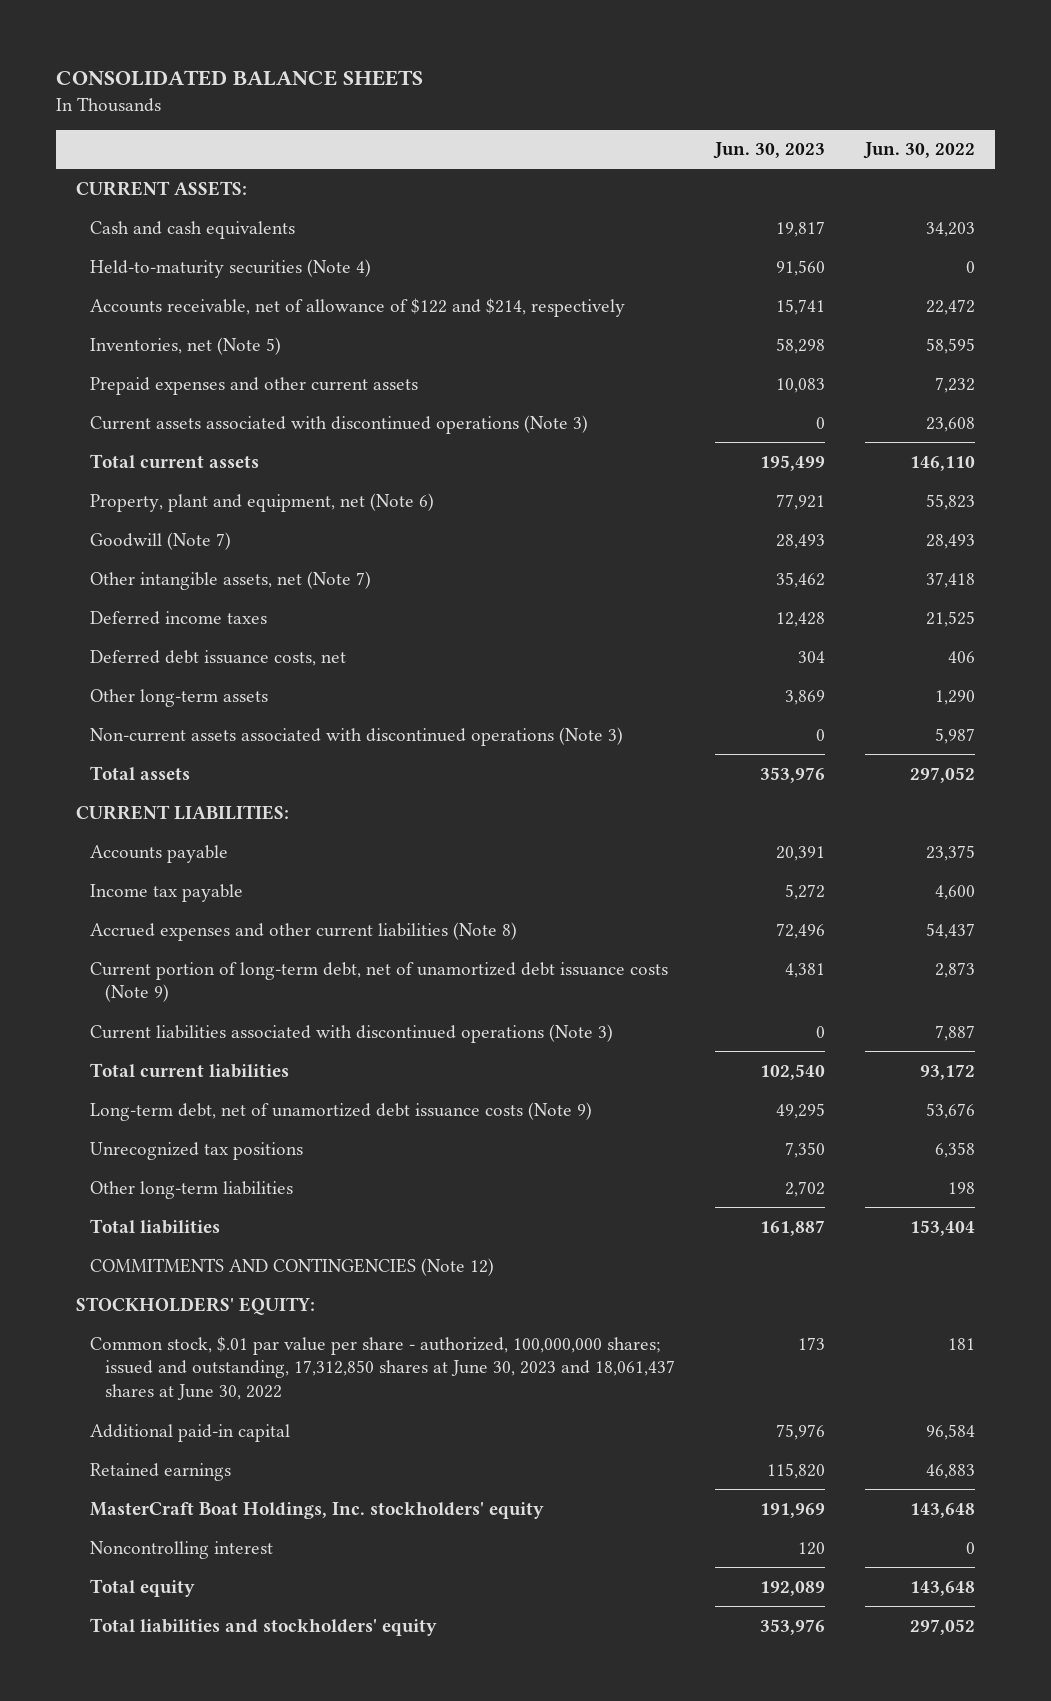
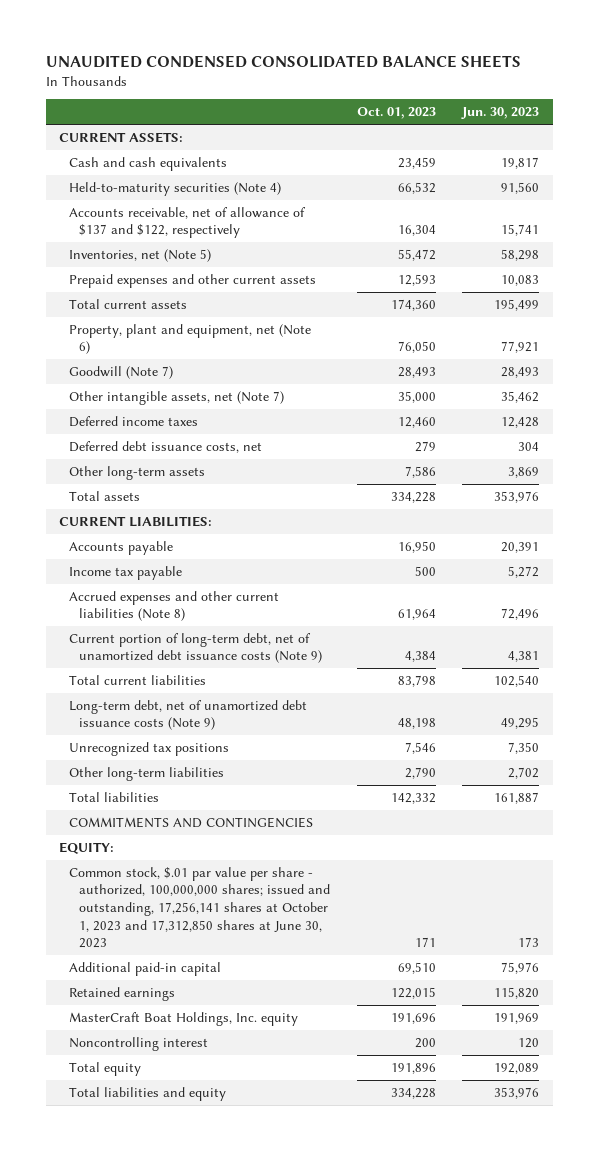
- CONSOLIDATED BALANCE SHEETS
+ UNAUDITED CONDENSED CONSOLIDATED BALANCE SHEETS
- | Jun. 30, 2023 | Jun. 30, 2022
+ | Oct. 01, 2023 | Jun. 30, 2023
- Accounts receivable, net of allowance of $122 and $214, respectively | 15,741 | 22,472
+ Accounts receivable, net of allowance of $137 and $122, respectively | 16,304 | 15,741
- Current assets associated with discontinued operations (Note 3) | 0 | 23,608
- Non-current assets associated with discontinued operations (Note 3) | 0 | 5,987
- Current liabilities associated with discontinued operations (Note 3) | 0 | 7,887
- COMMITMENTS AND CONTINGENCIES (Note 12)
- STOCKHOLDERS' EQUITY:
- Common stock, $.01 par value per share - authorized, 100,000,000 shares; issued and outstanding, 17,312,850 shares at June 30, 2023 and 18,061,437 shares at June 30, 2022 | 173 | 181
+ COMMITMENTS AND CONTINGENCIES
+ EQUITY:
+ Common stock, $.01 par value per share - authorized, 100,000,000 shares; issued and outstanding, 17,256,141 shares at October 1, 2023 and 17,312,850 shares at June 30, 2023 | 171 | 173
- MasterCraft Boat Holdings, Inc. stockholders' equity | 191,969 | 143,648
+ MasterCraft Boat Holdings, Inc. equity | 191,696 | 191,969
- Total liabilities and stockholders' equity | 353,976 | 297,052
+ Total liabilities and equity | 334,228 | 353,976

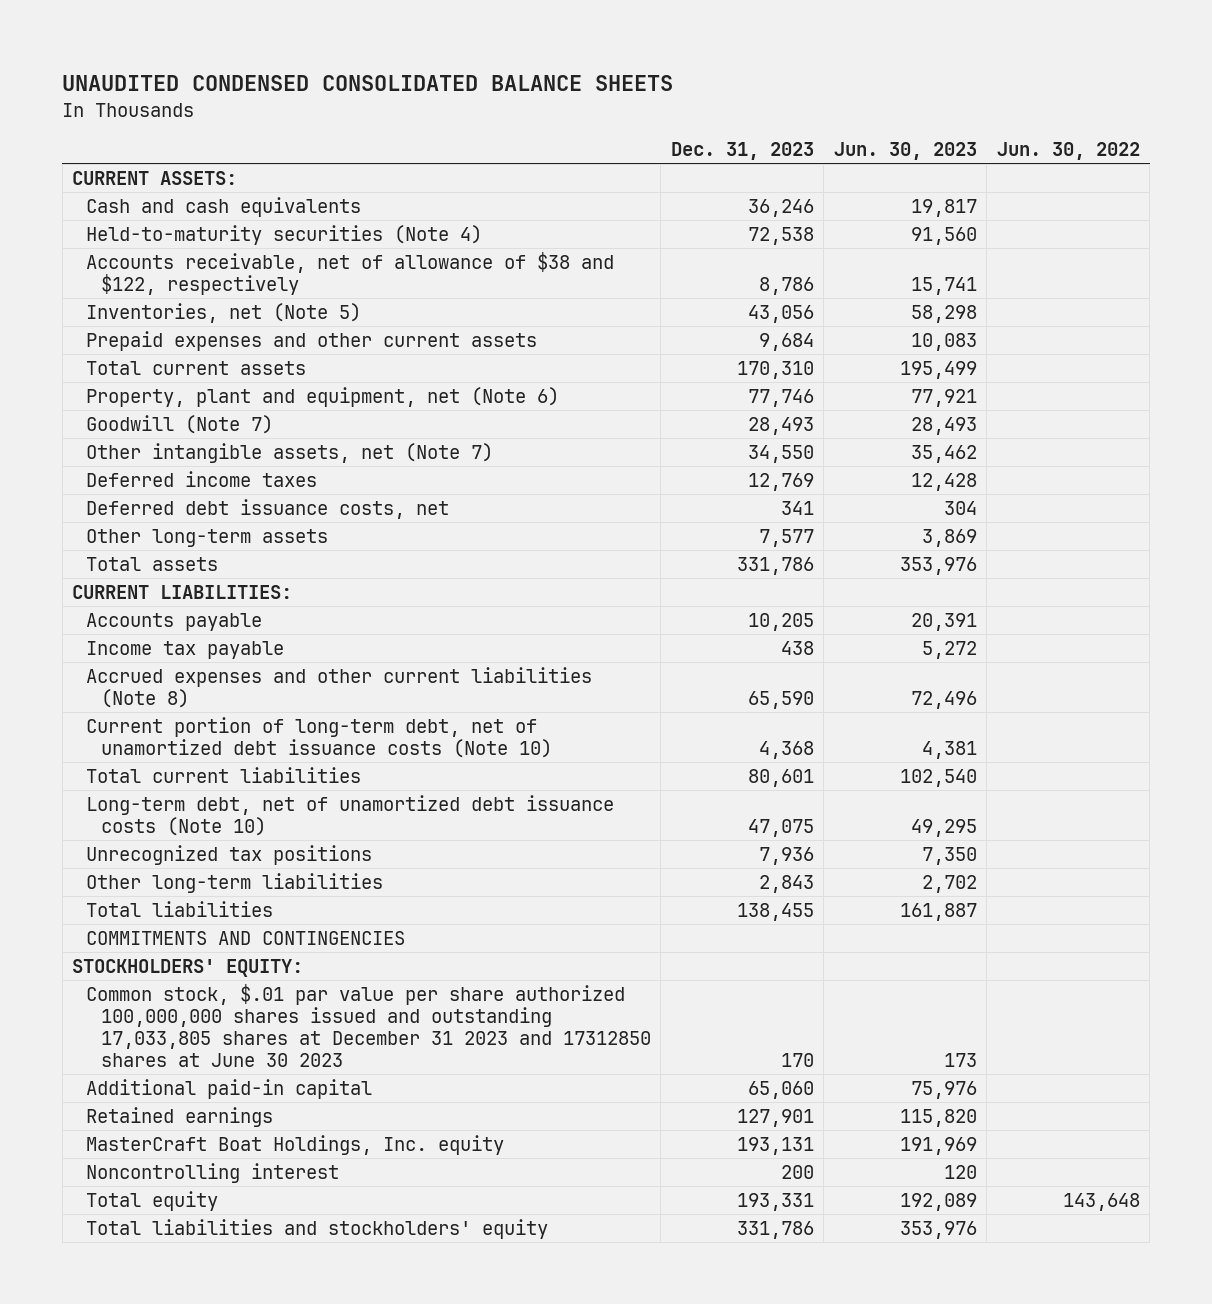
- | Oct. 01, 2023 | Jun. 30, 2023
+ | Dec. 31, 2023 | Jun. 30, 2023 | Jun. 30, 2022
- Accounts receivable, net of allowance of $137 and $122, respectively | 16,304 | 15,741
+ Accounts receivable, net of allowance of $38 and $122, respectively | 8,786 | 15,741 |
- Current portion of long-term debt, net of unamortized debt issuance costs (Note 9) | 4,384 | 4,381
+ Current portion of long-term debt, net of unamortized debt issuance costs (Note 10) | 4,368 | 4,381 |
- Long-term debt, net of unamortized debt issuance costs (Note 9) | 48,198 | 49,295
+ Long-term debt, net of unamortized debt issuance costs (Note 10) | 47,075 | 49,295 |
- EQUITY:
- Common stock, $.01 par value per share - authorized, 100,000,000 shares; issued and outstanding, 17,256,141 shares at October 1, 2023 and 17,312,850 shares at June 30, 2023 | 171 | 173
+ STOCKHOLDERS' EQUITY:
+ Common stock, $.01 par value per share authorized 100,000,000 shares issued and outstanding 17,033,805 shares at December 31 2023 and 17312850 shares at June 30 2023 | 170 | 173 |
- Total liabilities and equity | 334,228 | 353,976
+ Total liabilities and stockholders' equity | 331,786 | 353,976 |

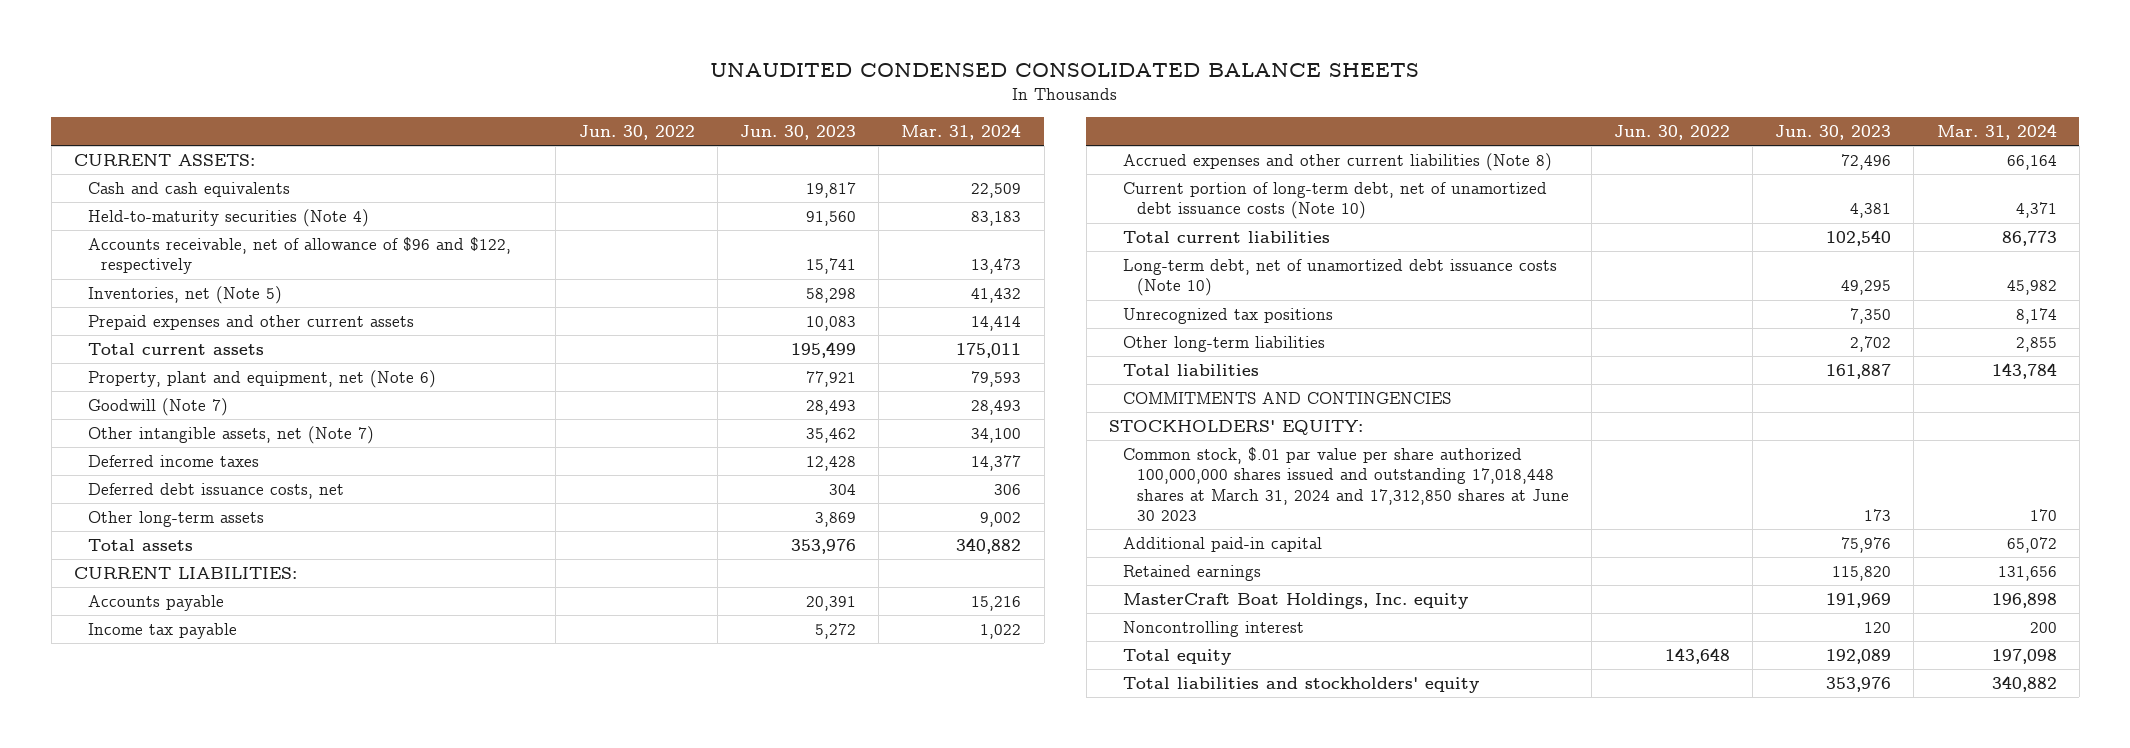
- | Dec. 31, 2023 | Jun. 30, 2023 | Jun. 30, 2022
+ | Jun. 30, 2022 | Jun. 30, 2023 | Mar. 31, 2024
- Accounts receivable, net of allowance of $38 and $122, respectively | 8,786 | 15,741 |
+ Accounts receivable, net of allowance of $96 and $122, respectively | | 15,741 | 13,473
- Common stock, $.01 par value per share authorized 100,000,000 shares issued and outstanding 17,033,805 shares at December 31 2023 and 17312850 shares at June 30 2023 | 170 | 173 |
+ Common stock, $.01 par value per share authorized 100,000,000 shares issued and outstanding 17,018,448 shares at March 31, 2024 and 17,312,850 shares at June 30 2023 | | 173 | 170

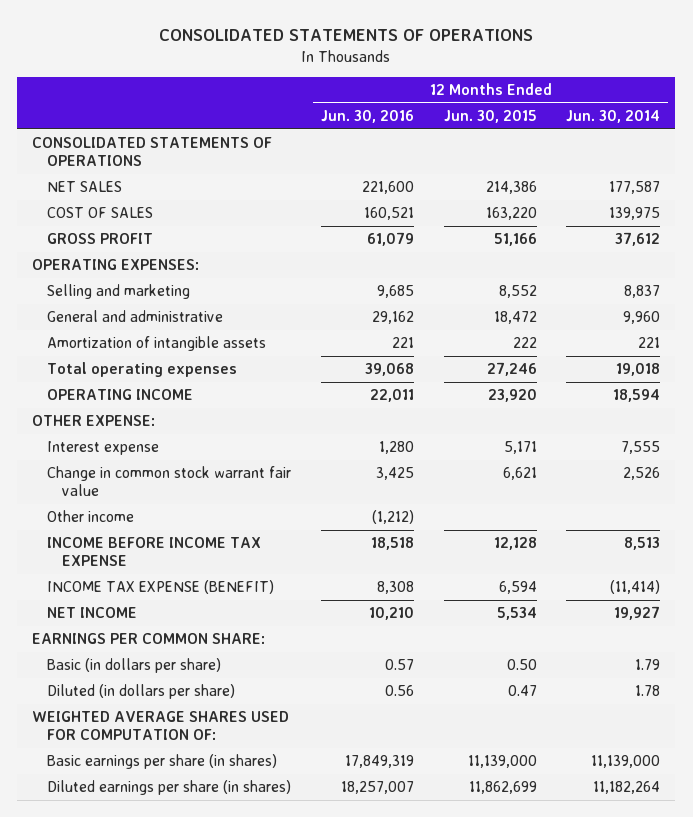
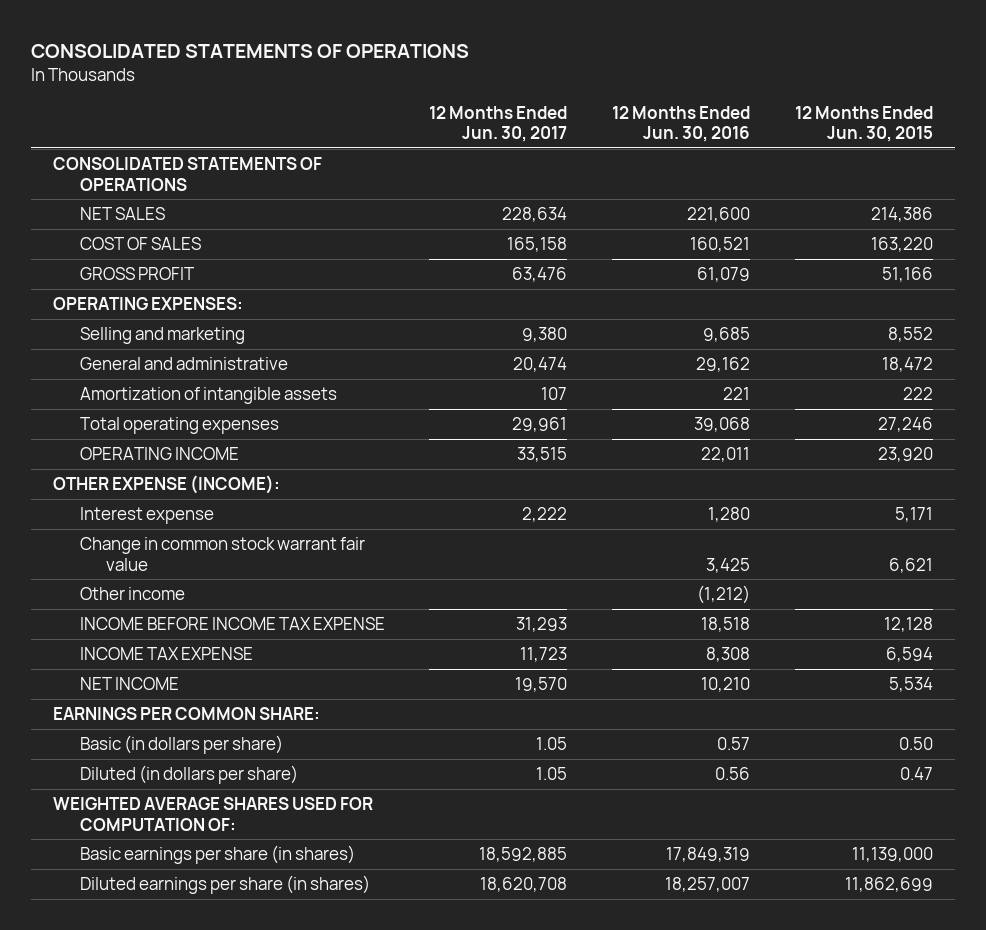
- | 12 Months Ended Jun. 30, 2016 | 12 Months Ended Jun. 30, 2015 | 12 Months Ended Jun. 30, 2014
+ | 12 Months Ended Jun. 30, 2017 | 12 Months Ended Jun. 30, 2016 | 12 Months Ended Jun. 30, 2015
- OTHER EXPENSE:
+ OTHER EXPENSE (INCOME):
- INCOME TAX EXPENSE (BENEFIT) | 8,308 | 6,594 | (11,414)
+ INCOME TAX EXPENSE | 11,723 | 8,308 | 6,594

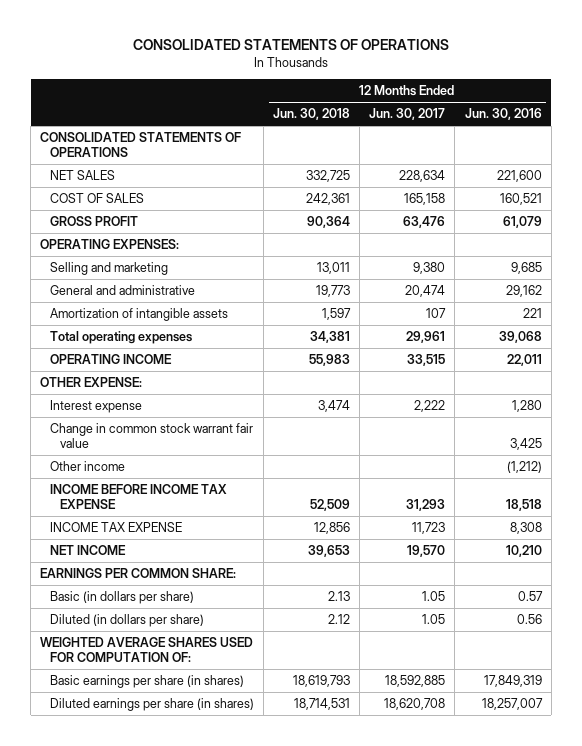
- | 12 Months Ended Jun. 30, 2017 | 12 Months Ended Jun. 30, 2016 | 12 Months Ended Jun. 30, 2015
+ | 12 Months Ended Jun. 30, 2018 | 12 Months Ended Jun. 30, 2017 | 12 Months Ended Jun. 30, 2016
- OTHER EXPENSE (INCOME):
+ OTHER EXPENSE:

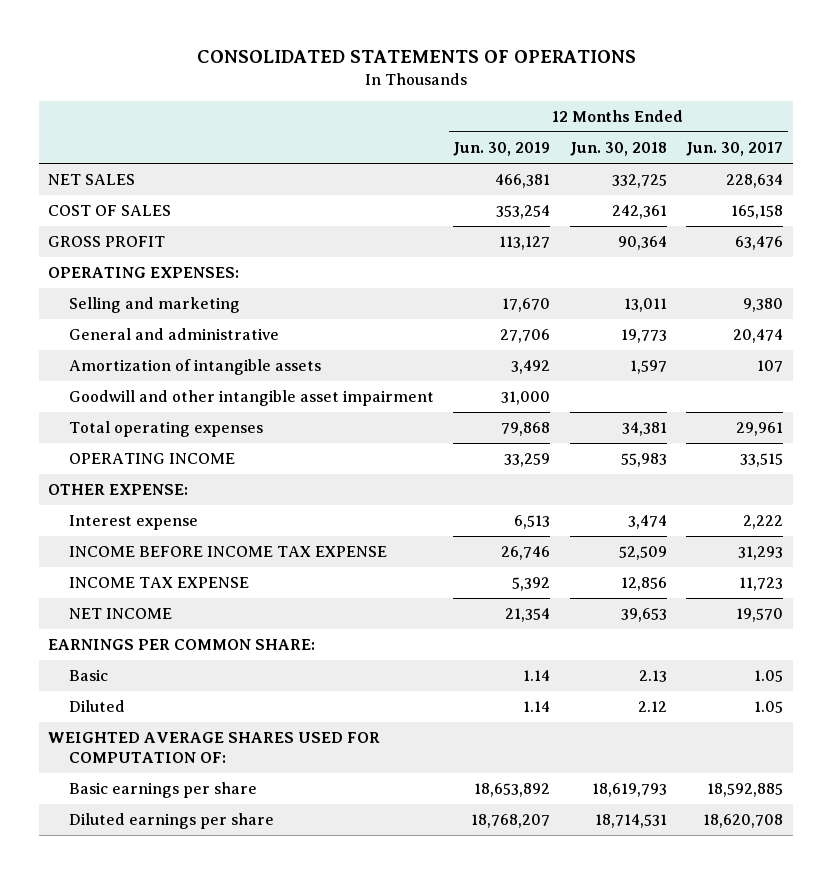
- | 12 Months Ended Jun. 30, 2018 | 12 Months Ended Jun. 30, 2017 | 12 Months Ended Jun. 30, 2016
+ | 12 Months Ended Jun. 30, 2019 | 12 Months Ended Jun. 30, 2018 | 12 Months Ended Jun. 30, 2017
- CONSOLIDATED STATEMENTS OF OPERATIONS
+ Goodwill and other intangible asset impairment | 31,000 | |
- Change in common stock warrant fair value | | | 3,425
- Other income | | | (1,212)
- Basic (in dollars per share) | 2.13 | 1.05 | 0.57
- Diluted (in dollars per share) | 2.12 | 1.05 | 0.56
+ Basic | 1.14 | 2.13 | 1.05
+ Diluted | 1.14 | 2.12 | 1.05
- Basic earnings per share (in shares) | 18,619,793 | 18,592,885 | 17,849,319
- Diluted earnings per share (in shares) | 18,714,531 | 18,620,708 | 18,257,007
+ Basic earnings per share | 18,653,892 | 18,619,793 | 18,592,885
+ Diluted earnings per share | 18,768,207 | 18,714,531 | 18,620,708

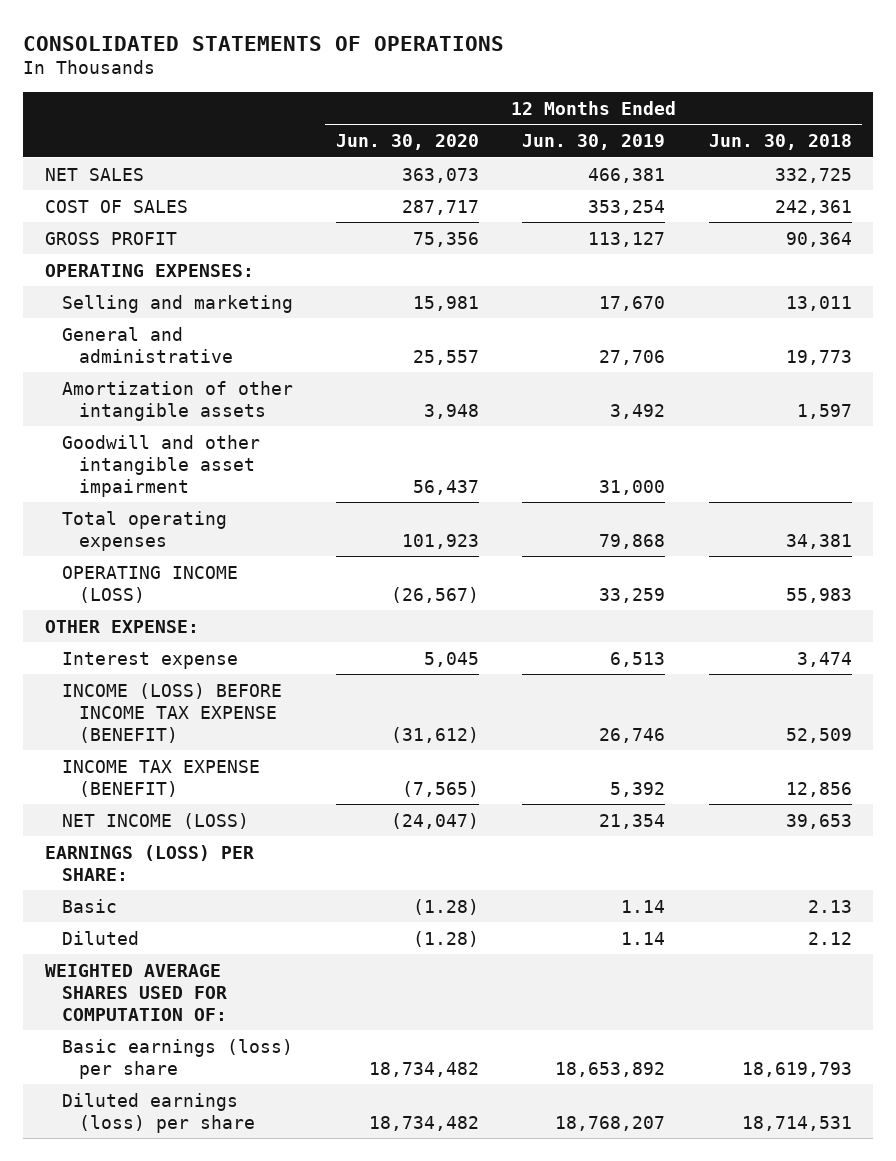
- | 12 Months Ended Jun. 30, 2019 | 12 Months Ended Jun. 30, 2018 | 12 Months Ended Jun. 30, 2017
+ | 12 Months Ended Jun. 30, 2020 | 12 Months Ended Jun. 30, 2019 | 12 Months Ended Jun. 30, 2018
- Amortization of intangible assets | 3,492 | 1,597 | 107
+ Amortization of other intangible assets | 3,948 | 3,492 | 1,597
- OPERATING INCOME | 33,259 | 55,983 | 33,515
+ OPERATING INCOME (LOSS) | (26,567) | 33,259 | 55,983
- INCOME BEFORE INCOME TAX EXPENSE | 26,746 | 52,509 | 31,293
- INCOME TAX EXPENSE | 5,392 | 12,856 | 11,723
- NET INCOME | 21,354 | 39,653 | 19,570
- EARNINGS PER COMMON SHARE:
+ INCOME (LOSS) BEFORE INCOME TAX EXPENSE (BENEFIT) | (31,612) | 26,746 | 52,509
+ INCOME TAX EXPENSE (BENEFIT) | (7,565) | 5,392 | 12,856
+ NET INCOME (LOSS) | (24,047) | 21,354 | 39,653
+ EARNINGS (LOSS) PER SHARE:
- Basic earnings per share | 18,653,892 | 18,619,793 | 18,592,885
- Diluted earnings per share | 18,768,207 | 18,714,531 | 18,620,708
+ Basic earnings (loss) per share | 18,734,482 | 18,653,892 | 18,619,793
+ Diluted earnings (loss) per share | 18,734,482 | 18,768,207 | 18,714,531

